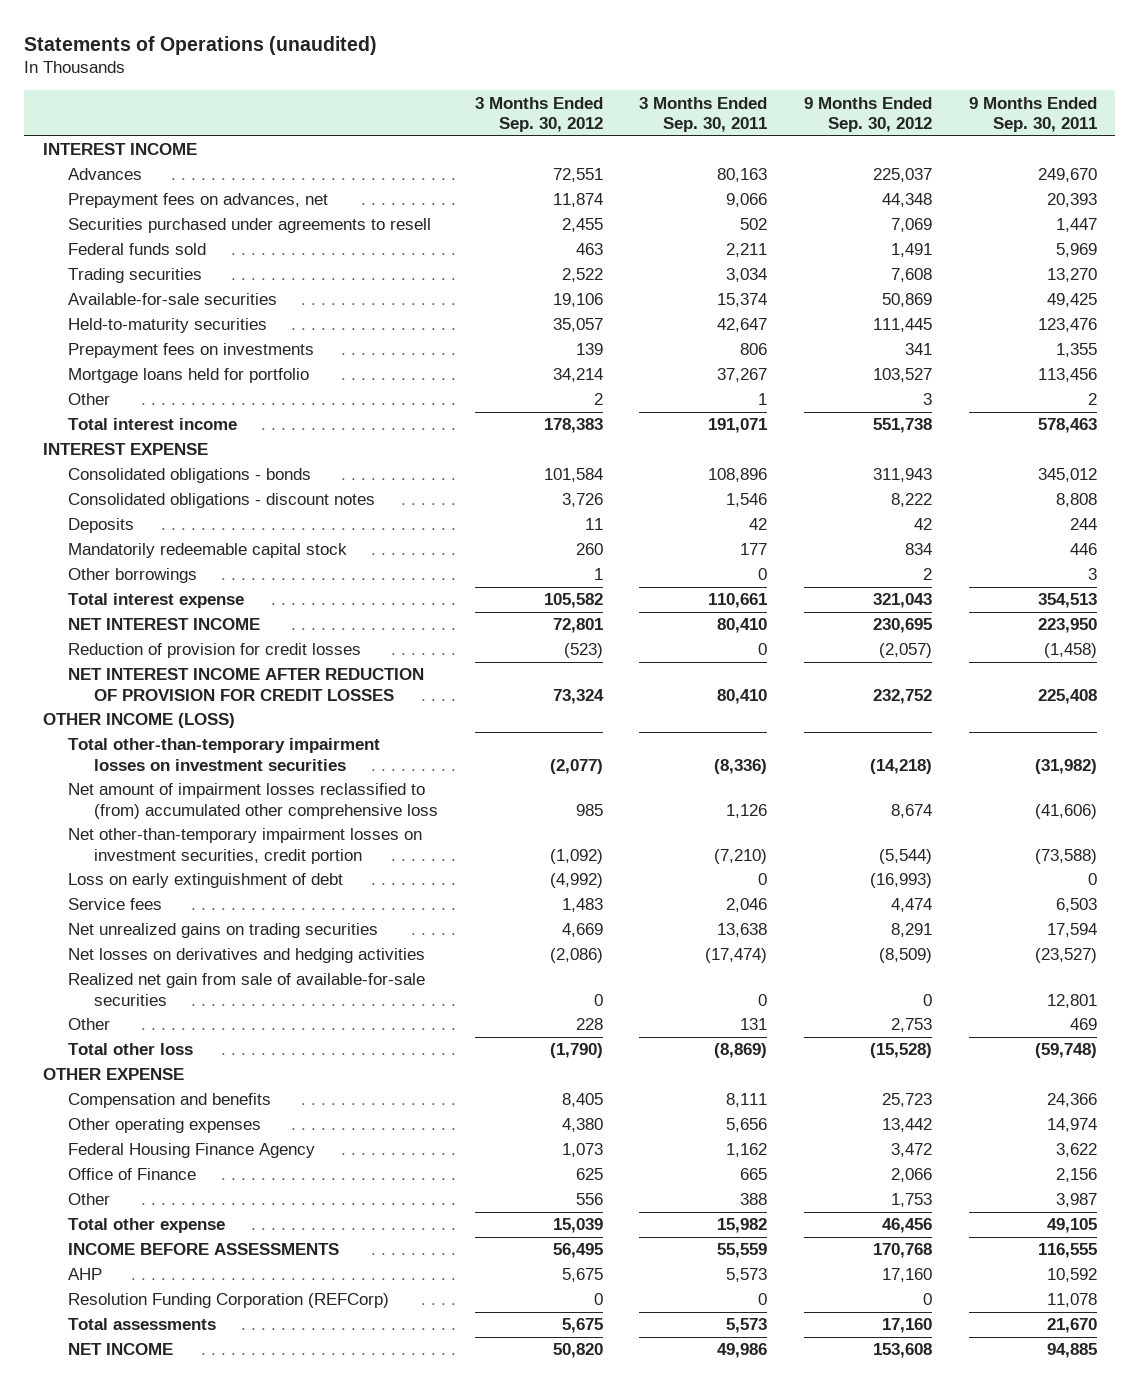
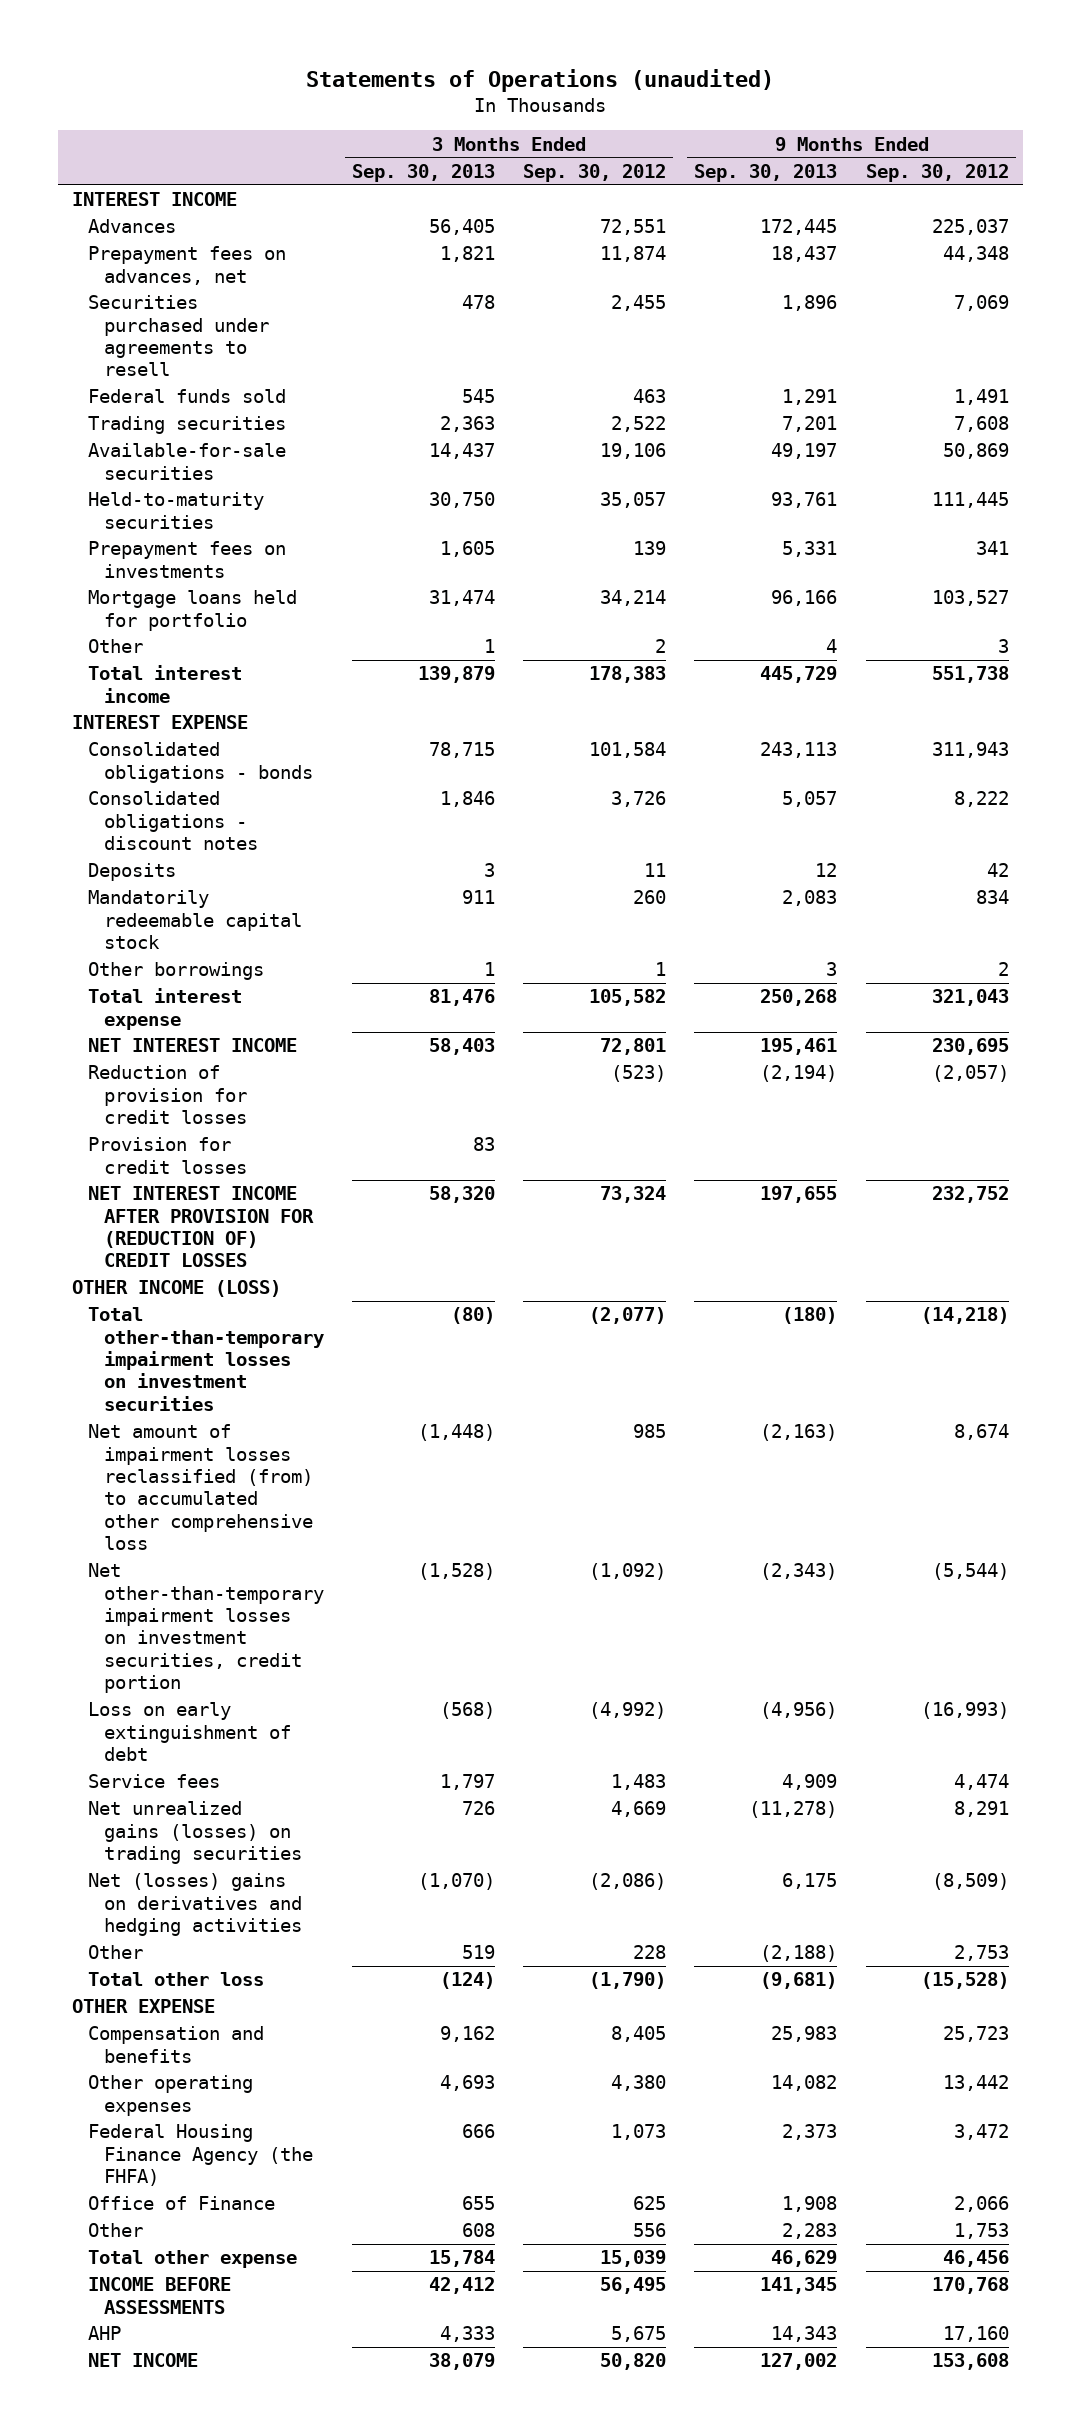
- | 3 Months Ended Sep. 30, 2012 | 3 Months Ended Sep. 30, 2011 | 9 Months Ended Sep. 30, 2012 | 9 Months Ended Sep. 30, 2011
+ | 3 Months Ended Sep. 30, 2013 | 3 Months Ended Sep. 30, 2012 | 9 Months Ended Sep. 30, 2013 | 9 Months Ended Sep. 30, 2012
- NET INTEREST INCOME AFTER REDUCTION OF PROVISION FOR CREDIT LOSSES | 73,324 | 80,410 | 232,752 | 225,408
+ Provision for credit losses | 83 | | |
+ NET INTEREST INCOME AFTER PROVISION FOR (REDUCTION OF) CREDIT LOSSES | 58,320 | 73,324 | 197,655 | 232,752
- Net amount of impairment losses reclassified to (from) accumulated other comprehensive loss | 985 | 1,126 | 8,674 | (41,606)
+ Net amount of impairment losses reclassified (from) to accumulated other comprehensive loss | (1,448) | 985 | (2,163) | 8,674
- Net unrealized gains on trading securities | 4,669 | 13,638 | 8,291 | 17,594
- Net losses on derivatives and hedging activities | (2,086) | (17,474) | (8,509) | (23,527)
- Realized net gain from sale of available-for-sale securities | 0 | 0 | 0 | 12,801
+ Net unrealized gains (losses) on trading securities | 726 | 4,669 | (11,278) | 8,291
+ Net (losses) gains on derivatives and hedging activities | (1,070) | (2,086) | 6,175 | (8,509)
- Federal Housing Finance Agency | 1,073 | 1,162 | 3,472 | 3,622
+ Federal Housing Finance Agency (the FHFA) | 666 | 1,073 | 2,373 | 3,472
- Resolution Funding Corporation (REFCorp) | 0 | 0 | 0 | 11,078
- Total assessments | 5,675 | 5,573 | 17,160 | 21,670

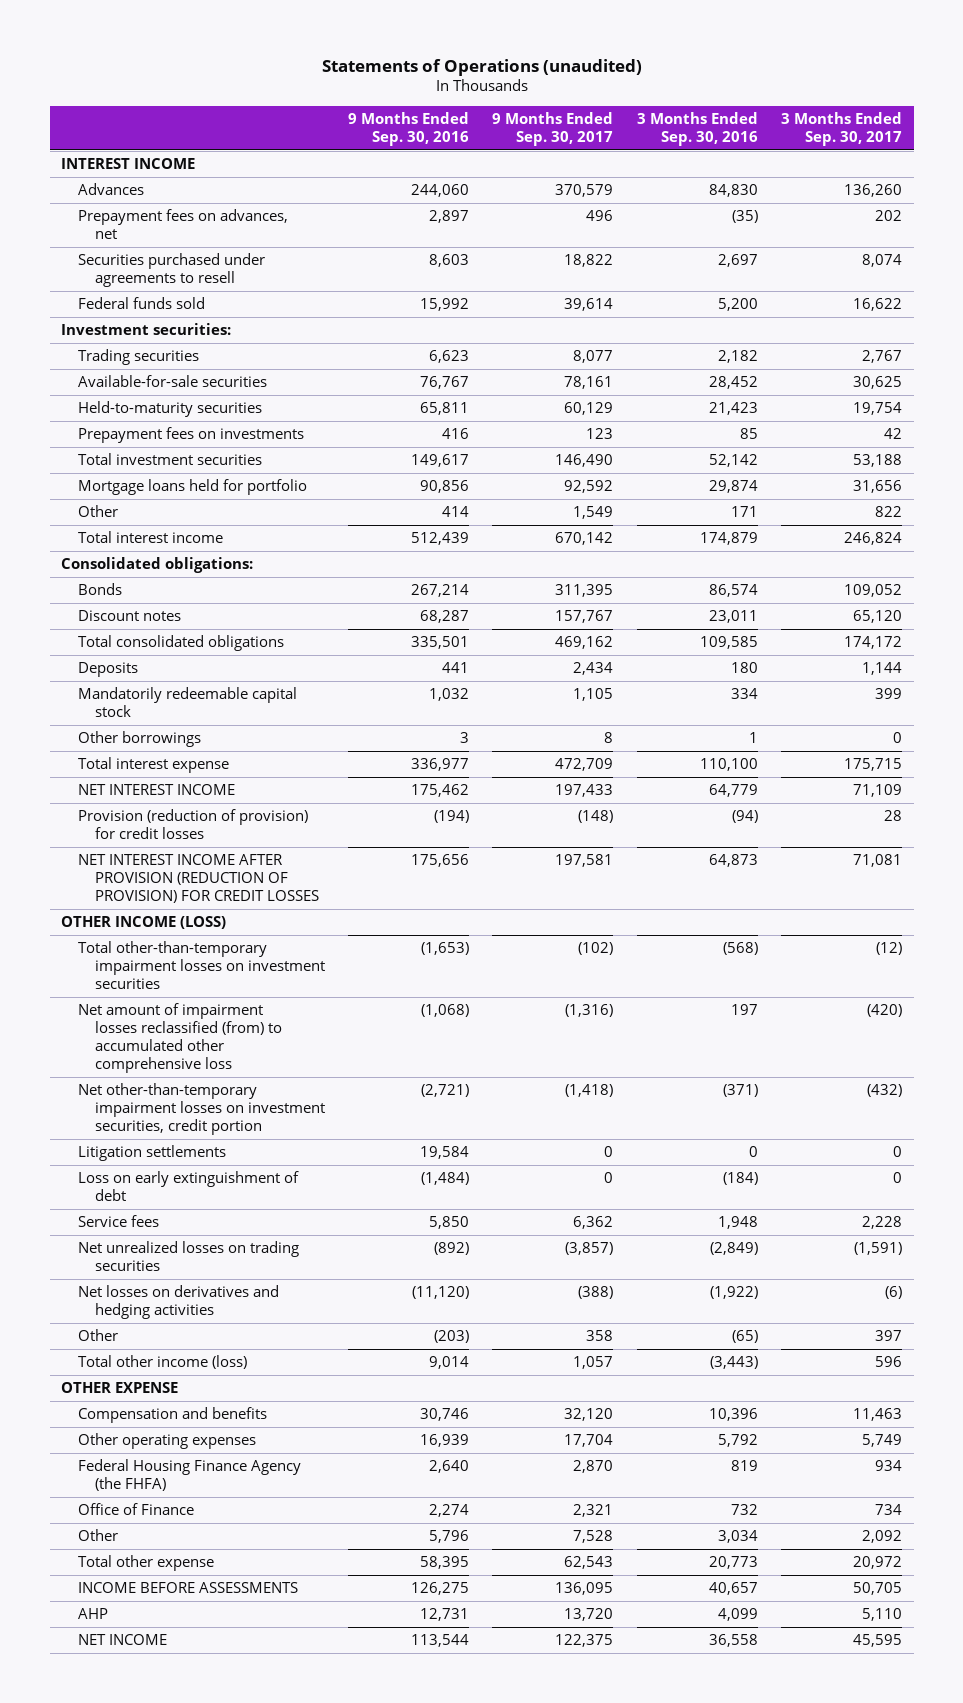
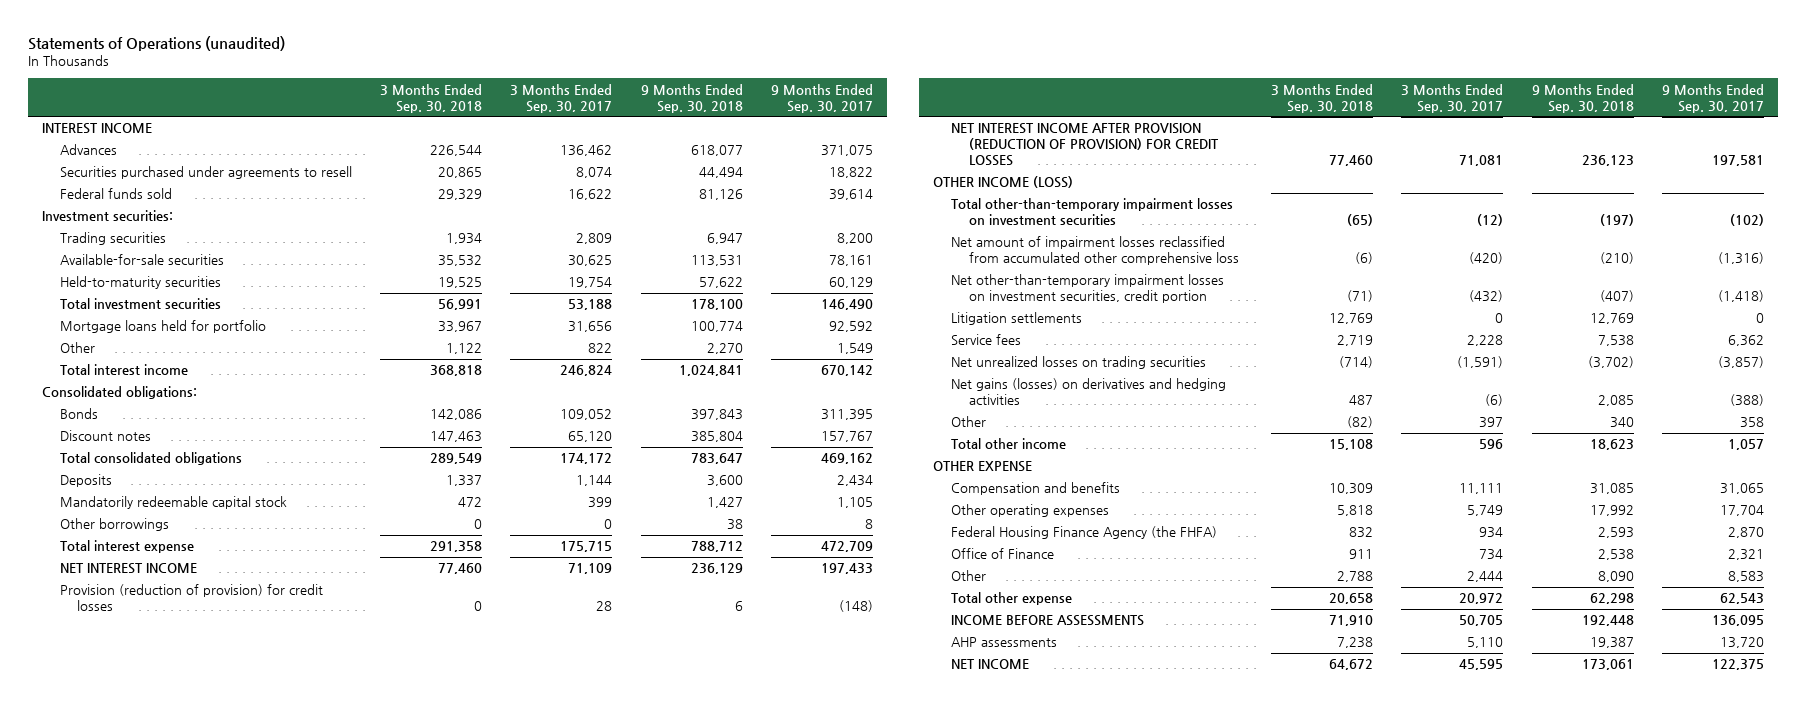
- | 9 Months Ended Sep. 30, 2016 | 9 Months Ended Sep. 30, 2017 | 3 Months Ended Sep. 30, 2016 | 3 Months Ended Sep. 30, 2017
+ | 3 Months Ended Sep. 30, 2018 | 3 Months Ended Sep. 30, 2017 | 9 Months Ended Sep. 30, 2018 | 9 Months Ended Sep. 30, 2017
- Advances | 244,060 | 370,579 | 84,830 | 136,260
- Prepayment fees on advances, net | 2,897 | 496 | (35) | 202
+ Advances | 226,544 | 136,462 | 618,077 | 371,075
- Trading securities | 6,623 | 8,077 | 2,182 | 2,767
+ Trading securities | 1,934 | 2,809 | 6,947 | 8,200
- Prepayment fees on investments | 416 | 123 | 85 | 42
- Net amount of impairment losses reclassified (from) to accumulated other comprehensive loss | (1,068) | (1,316) | 197 | (420)
+ Net amount of impairment losses reclassified from accumulated other comprehensive loss | (6) | (420) | (210) | (1,316)
- Loss on early extinguishment of debt | (1,484) | 0 | (184) | 0
- Net losses on derivatives and hedging activities | (11,120) | (388) | (1,922) | (6)
+ Net gains (losses) on derivatives and hedging activities | 487 | (6) | 2,085 | (388)
- Total other income (loss) | 9,014 | 1,057 | (3,443) | 596
+ Total other income | 15,108 | 596 | 18,623 | 1,057
- Compensation and benefits | 30,746 | 32,120 | 10,396 | 11,463
+ Compensation and benefits | 10,309 | 11,111 | 31,085 | 31,065
- Other | 5,796 | 7,528 | 3,034 | 2,092
+ Other | 2,788 | 2,444 | 8,090 | 8,583
- AHP | 12,731 | 13,720 | 4,099 | 5,110
+ AHP assessments | 7,238 | 5,110 | 19,387 | 13,720

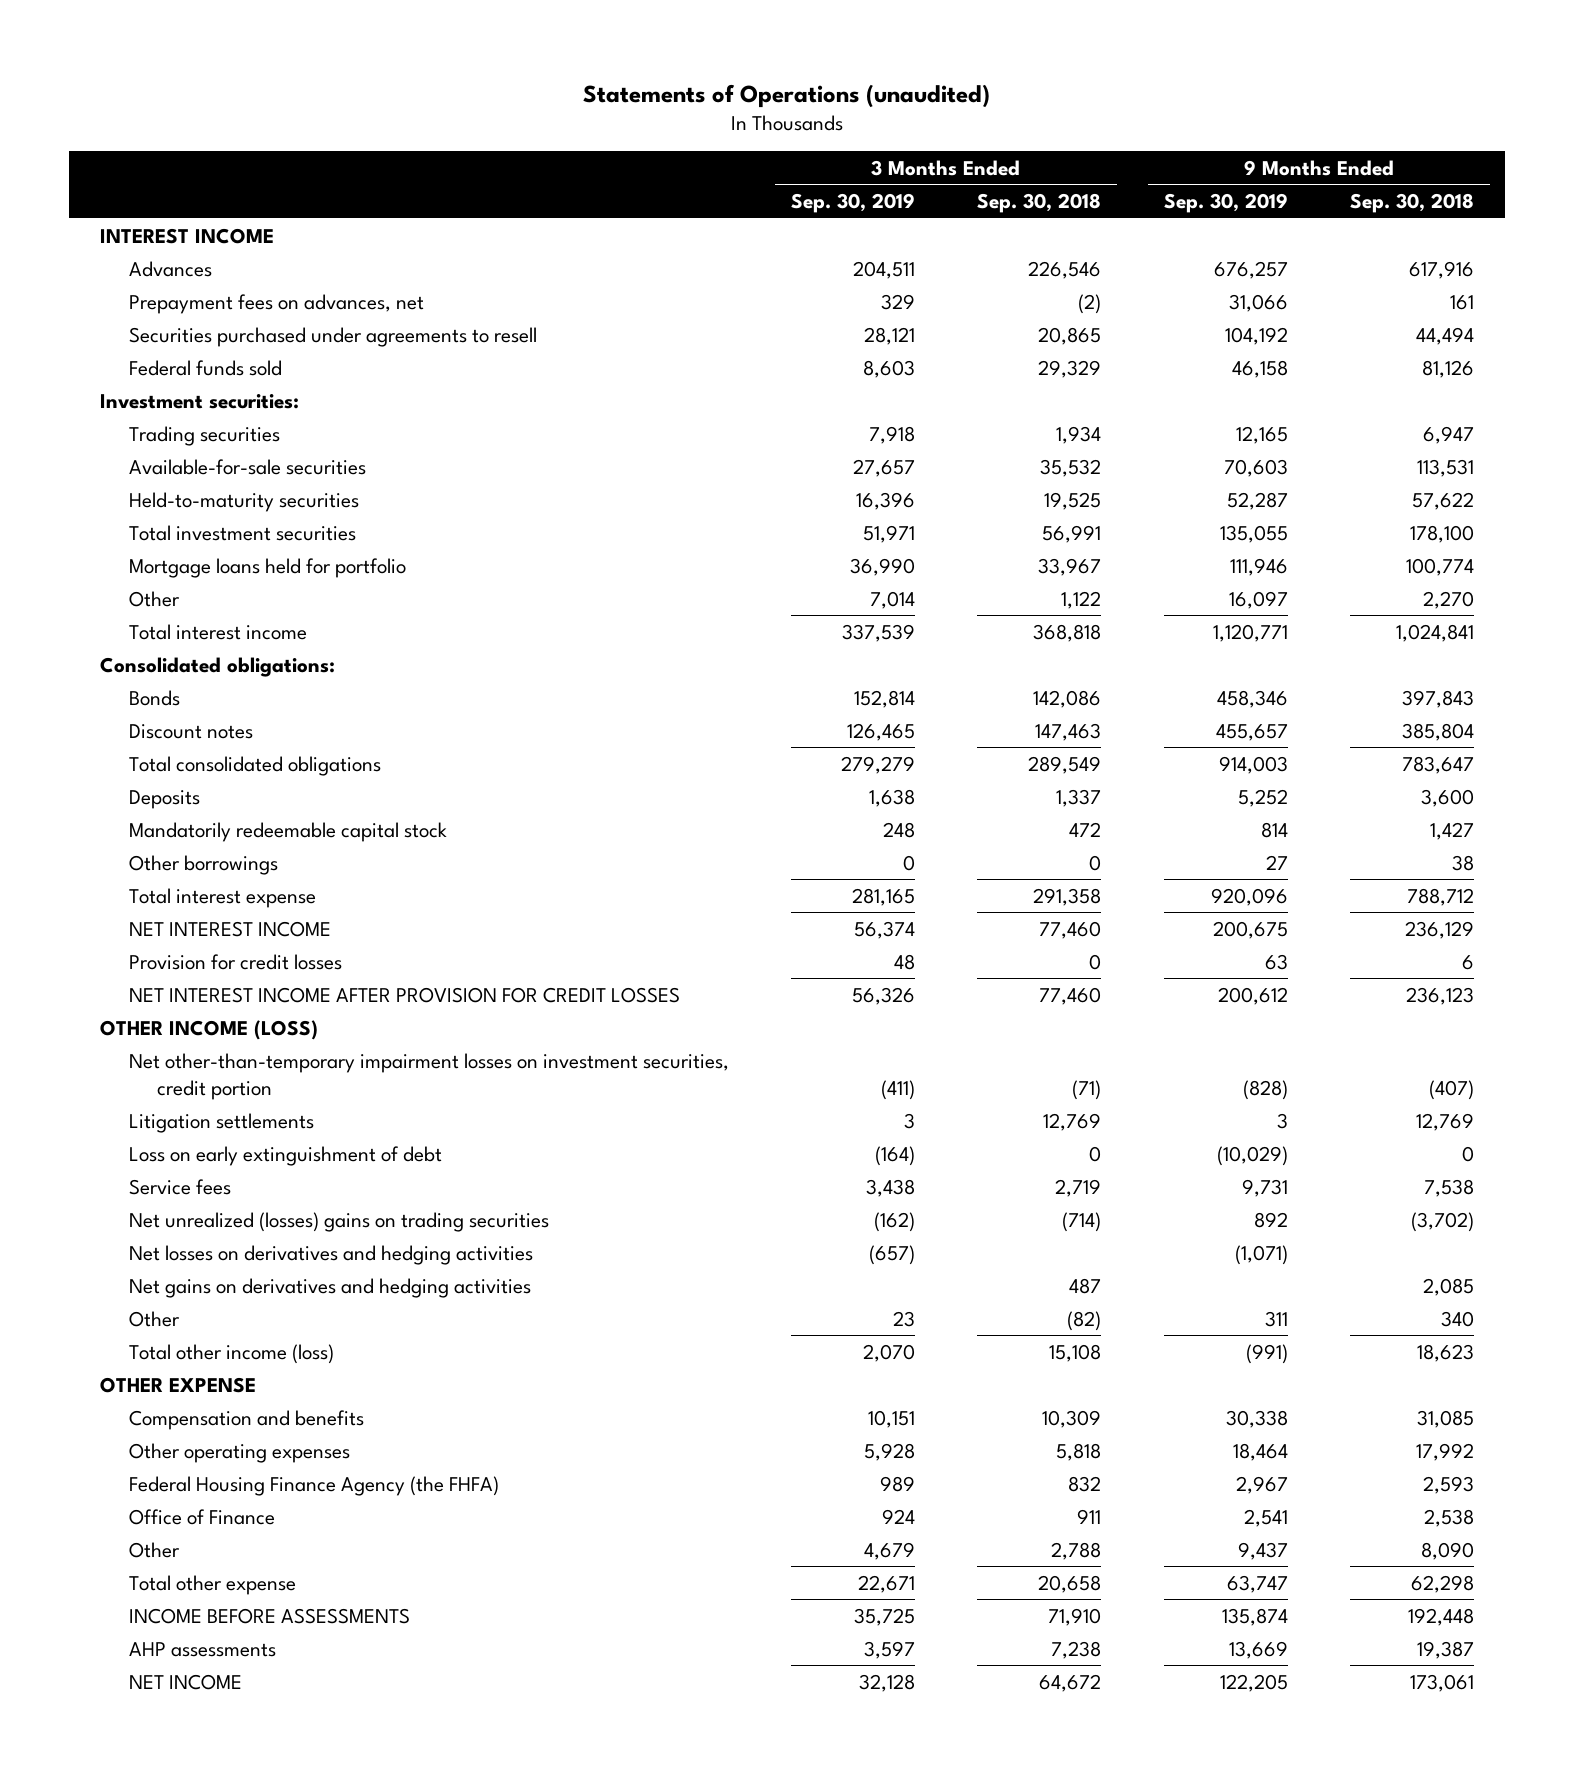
- | 3 Months Ended Sep. 30, 2018 | 3 Months Ended Sep. 30, 2017 | 9 Months Ended Sep. 30, 2018 | 9 Months Ended Sep. 30, 2017
+ | 3 Months Ended Sep. 30, 2019 | 3 Months Ended Sep. 30, 2018 | 9 Months Ended Sep. 30, 2019 | 9 Months Ended Sep. 30, 2018
- Advances | 226,544 | 136,462 | 618,077 | 371,075
+ Advances | 204,511 | 226,546 | 676,257 | 617,916
+ Prepayment fees on advances, net | 329 | (2) | 31,066 | 161
- Provision (reduction of provision) for credit losses | 0 | 28 | 6 | (148)
- NET INTEREST INCOME AFTER PROVISION (REDUCTION OF PROVISION) FOR CREDIT LOSSES | 77,460 | 71,081 | 236,123 | 197,581
+ Provision for credit losses | 48 | 0 | 63 | 6
+ NET INTEREST INCOME AFTER PROVISION FOR CREDIT LOSSES | 56,326 | 77,460 | 200,612 | 236,123
- Total other-than-temporary impairment losses on investment securities | (65) | (12) | (197) | (102)
- Net amount of impairment losses reclassified from accumulated other comprehensive loss | (6) | (420) | (210) | (1,316)
+ Loss on early extinguishment of debt | (164) | 0 | (10,029) | 0
- Net unrealized losses on trading securities | (714) | (1,591) | (3,702) | (3,857)
- Net gains (losses) on derivatives and hedging activities | 487 | (6) | 2,085 | (388)
+ Net unrealized (losses) gains on trading securities | (162) | (714) | 892 | (3,702)
+ Net losses on derivatives and hedging activities | (657) | | (1,071) |
+ Net gains on derivatives and hedging activities | | 487 | | 2,085
- Total other income | 15,108 | 596 | 18,623 | 1,057
+ Total other income (loss) | 2,070 | 15,108 | (991) | 18,623

